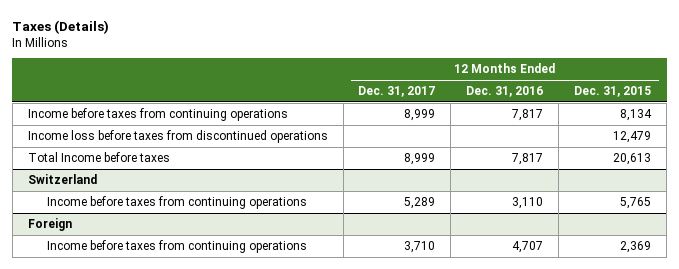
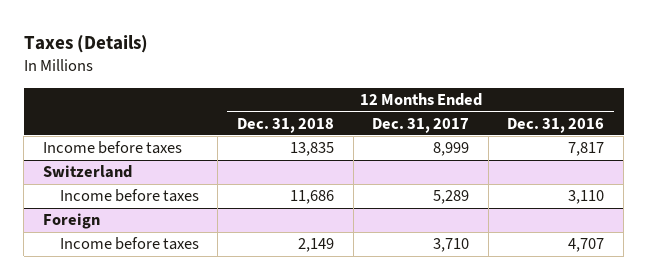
- | 12 Months Ended Dec. 31, 2017 | 12 Months Ended Dec. 31, 2016 | 12 Months Ended Dec. 31, 2015
+ | 12 Months Ended Dec. 31, 2018 | 12 Months Ended Dec. 31, 2017 | 12 Months Ended Dec. 31, 2016
- Income before taxes from continuing operations | 8,999 | 7,817 | 8,134
- Income loss before taxes from discontinued operations | | | 12,479
- Total Income before taxes | 8,999 | 7,817 | 20,613
+ Income before taxes | 13,835 | 8,999 | 7,817
@ Switzerland
- Income before taxes from continuing operations | 5,289 | 3,110 | 5,765
+ Income before taxes | 11,686 | 5,289 | 3,110
@ Foreign
- Income before taxes from continuing operations | 3,710 | 4,707 | 2,369
+ Income before taxes | 2,149 | 3,710 | 4,707

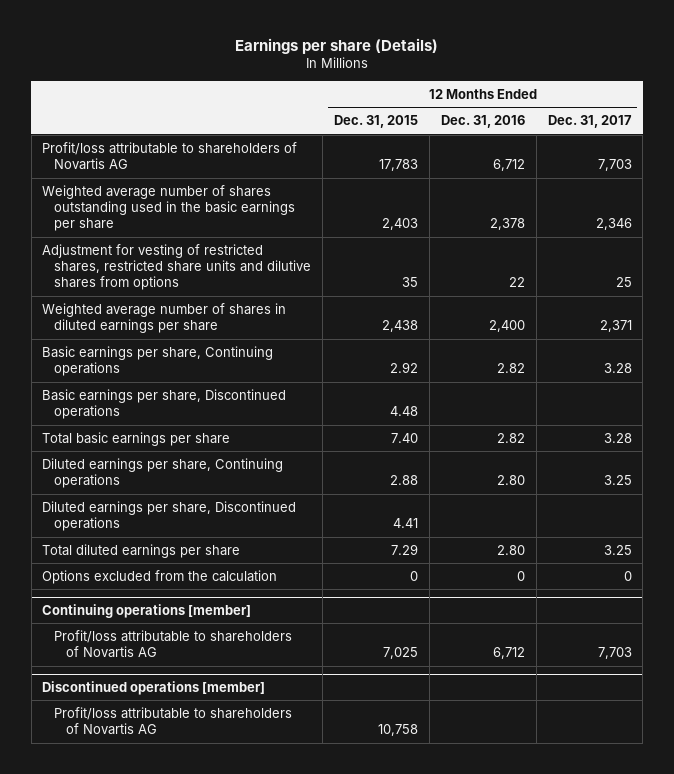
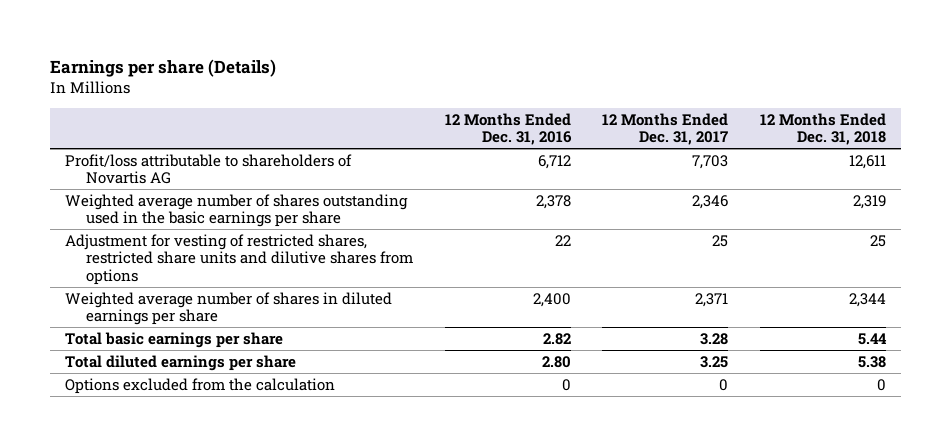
- | 12 Months Ended Dec. 31, 2015 | 12 Months Ended Dec. 31, 2016 | 12 Months Ended Dec. 31, 2017
+ | 12 Months Ended Dec. 31, 2016 | 12 Months Ended Dec. 31, 2017 | 12 Months Ended Dec. 31, 2018
- Basic earnings per share, Continuing operations | 2.92 | 2.82 | 3.28
- Basic earnings per share, Discontinued operations | 4.48 | |
- Diluted earnings per share, Continuing operations | 2.88 | 2.80 | 3.25
- Diluted earnings per share, Discontinued operations | 4.41 | |
- Continuing operations [member]
- Profit/loss attributable to shareholders of Novartis AG | 7,025 | 6,712 | 7,703
- Discontinued operations [member]
- Profit/loss attributable to shareholders of Novartis AG | 10,758 | |

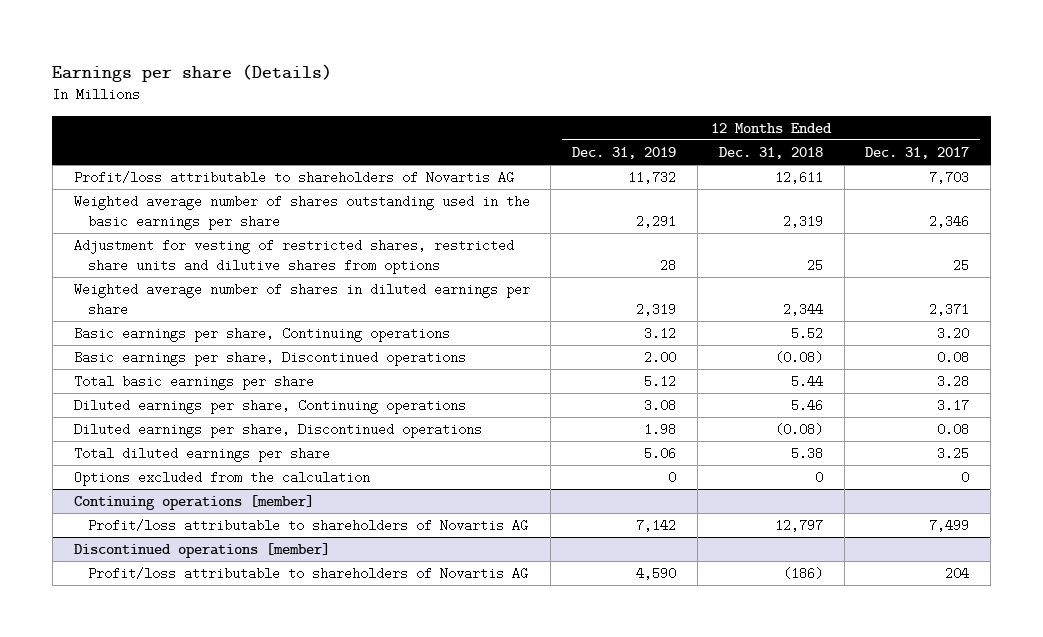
- | 12 Months Ended Dec. 31, 2016 | 12 Months Ended Dec. 31, 2017 | 12 Months Ended Dec. 31, 2018
+ | 12 Months Ended Dec. 31, 2019 | 12 Months Ended Dec. 31, 2018 | 12 Months Ended Dec. 31, 2017
+ Basic earnings per share, Continuing operations | 3.12 | 5.52 | 3.20
+ Basic earnings per share, Discontinued operations | 2.00 | (0.08) | 0.08
+ Diluted earnings per share, Continuing operations | 3.08 | 5.46 | 3.17
+ Diluted earnings per share, Discontinued operations | 1.98 | (0.08) | 0.08
+ Continuing operations [member]
+ Profit/loss attributable to shareholders of Novartis AG | 7,142 | 12,797 | 7,499
+ Discontinued operations [member]
+ Profit/loss attributable to shareholders of Novartis AG | 4,590 | (186) | 204

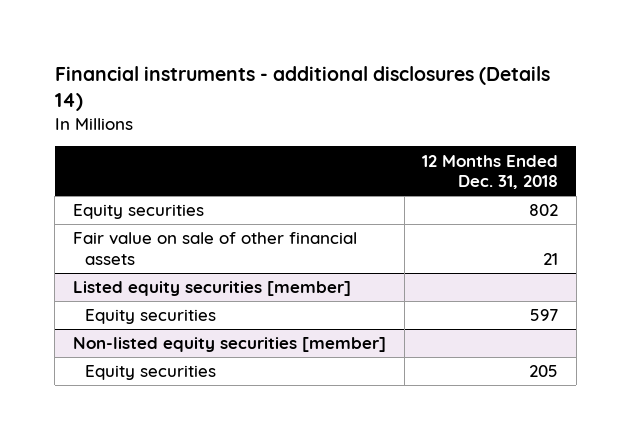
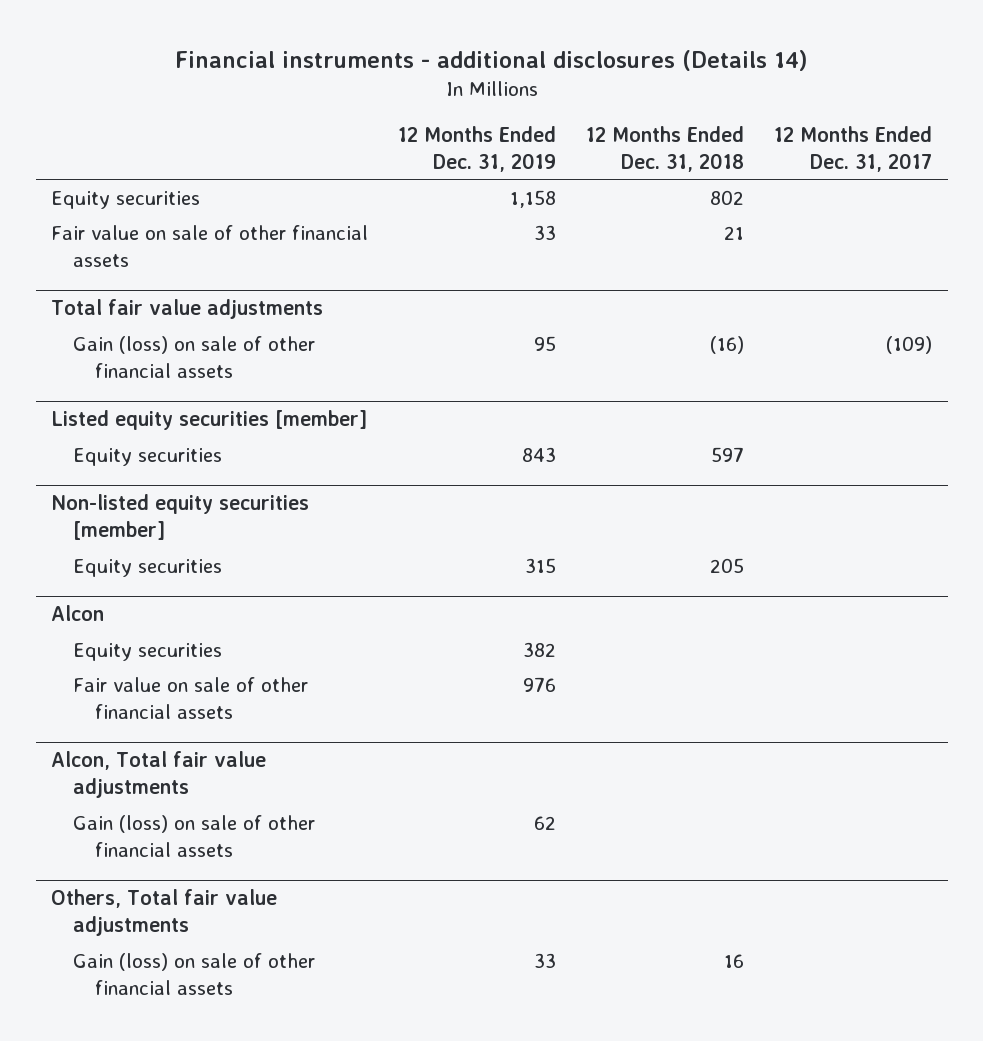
- | 12 Months Ended Dec. 31, 2018
+ | 12 Months Ended Dec. 31, 2019 | 12 Months Ended Dec. 31, 2018 | 12 Months Ended Dec. 31, 2017
+ Total fair value adjustments
+ Gain (loss) on sale of other financial assets | 95 | (16) | (109)
+ Alcon
+ Equity securities | 382 | |
+ Fair value on sale of other financial assets | 976 | |
+ Alcon, Total fair value adjustments
+ Gain (loss) on sale of other financial assets | 62 | |
+ Others, Total fair value adjustments
+ Gain (loss) on sale of other financial assets | 33 | 16 |

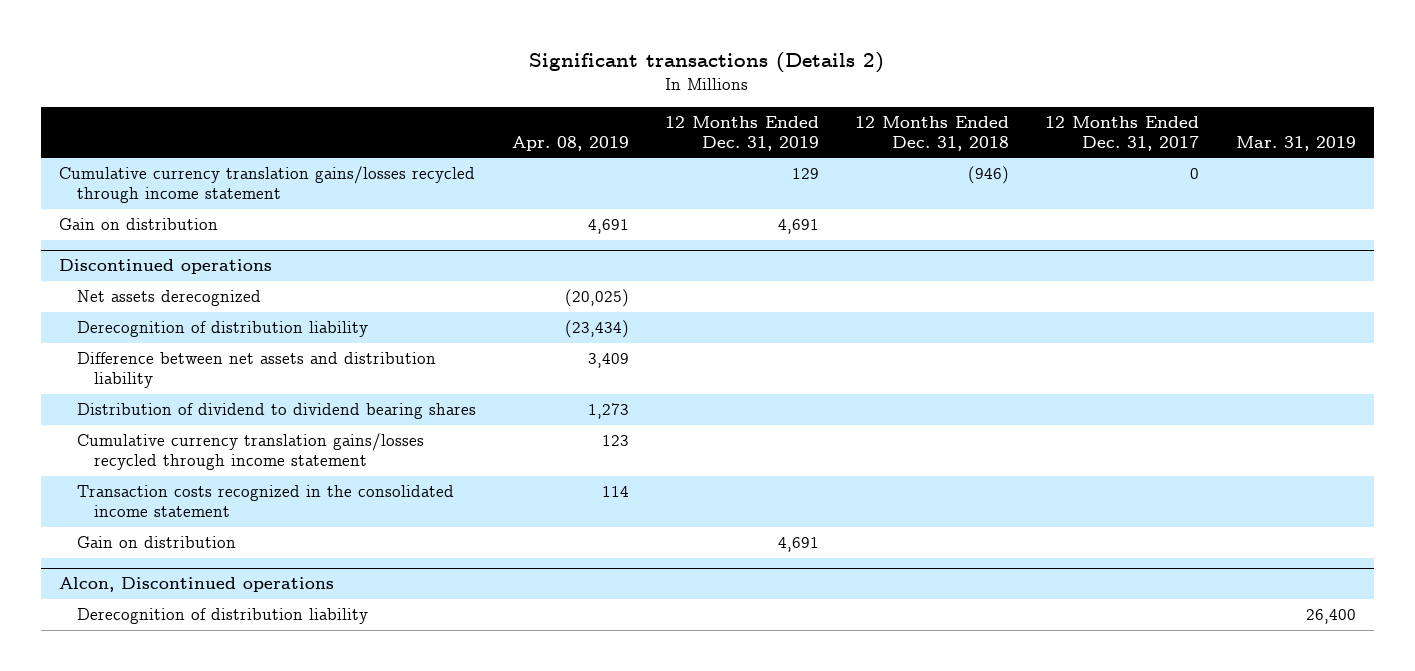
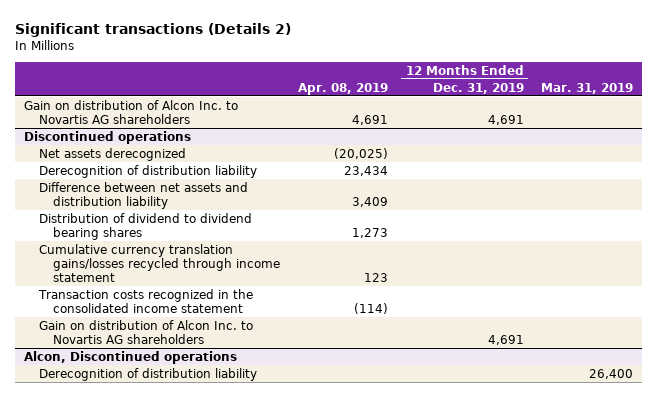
- | Apr. 08, 2019 | 12 Months Ended Dec. 31, 2019 | 12 Months Ended Dec. 31, 2018 | 12 Months Ended Dec. 31, 2017 | Mar. 31, 2019
+ | Apr. 08, 2019 | 12 Months Ended Dec. 31, 2019 | Mar. 31, 2019
- Cumulative currency translation gains/losses recycled through income statement | | 129 | (946) | 0 |
- Gain on distribution | 4,691 | 4,691 | | |
+ Gain on distribution of Alcon Inc. to Novartis AG shareholders | 4,691 | 4,691 |
@ Discontinued operations
- Derecognition of distribution liability | (23,434) | | | |
+ Derecognition of distribution liability | 23,434 | |
- Transaction costs recognized in the consolidated income statement | 114 | | | |
- Gain on distribution | | 4,691 | | |
+ Transaction costs recognized in the consolidated income statement | (114) | |
+ Gain on distribution of Alcon Inc. to Novartis AG shareholders | | 4,691 |

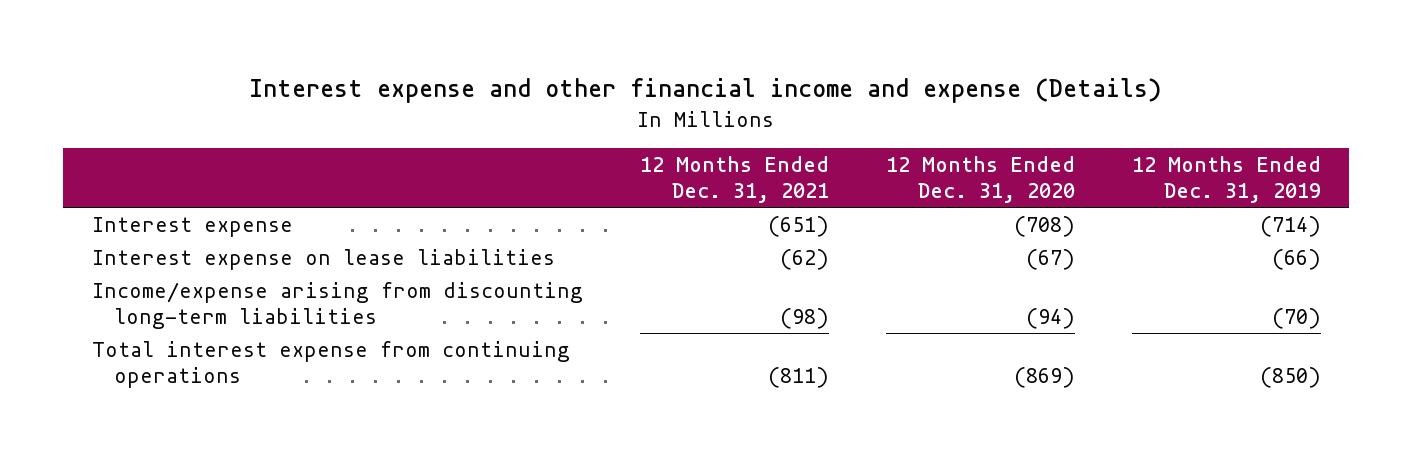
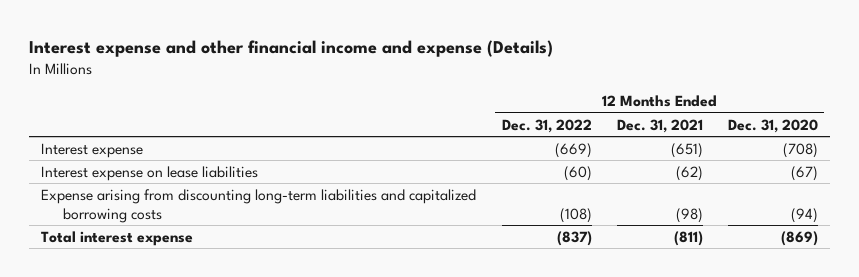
- | 12 Months Ended Dec. 31, 2021 | 12 Months Ended Dec. 31, 2020 | 12 Months Ended Dec. 31, 2019
+ | 12 Months Ended Dec. 31, 2022 | 12 Months Ended Dec. 31, 2021 | 12 Months Ended Dec. 31, 2020
- Income/expense arising from discounting long-term liabilities | (98) | (94) | (70)
- Total interest expense from continuing operations | (811) | (869) | (850)
+ Expense arising from discounting long-term liabilities and capitalized borrowing costs | (108) | (98) | (94)
+ Total interest expense | (837) | (811) | (869)

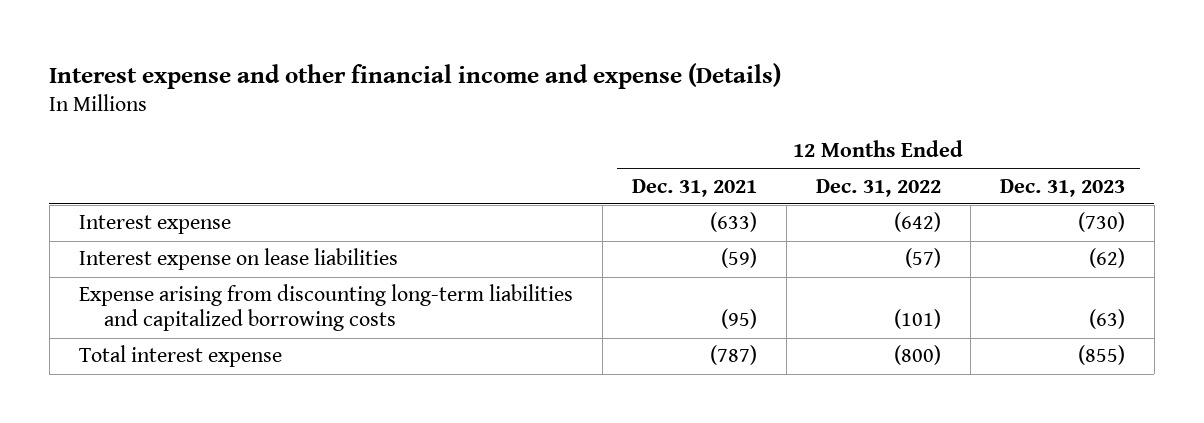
- | 12 Months Ended Dec. 31, 2022 | 12 Months Ended Dec. 31, 2021 | 12 Months Ended Dec. 31, 2020
+ | 12 Months Ended Dec. 31, 2021 | 12 Months Ended Dec. 31, 2022 | 12 Months Ended Dec. 31, 2023
- Interest expense | (669) | (651) | (708)
- Interest expense on lease liabilities | (60) | (62) | (67)
- Expense arising from discounting long-term liabilities and capitalized borrowing costs | (108) | (98) | (94)
- Total interest expense | (837) | (811) | (869)
+ Interest expense | (633) | (642) | (730)
+ Interest expense on lease liabilities | (59) | (57) | (62)
+ Expense arising from discounting long-term liabilities and capitalized borrowing costs | (95) | (101) | (63)
+ Total interest expense | (787) | (800) | (855)

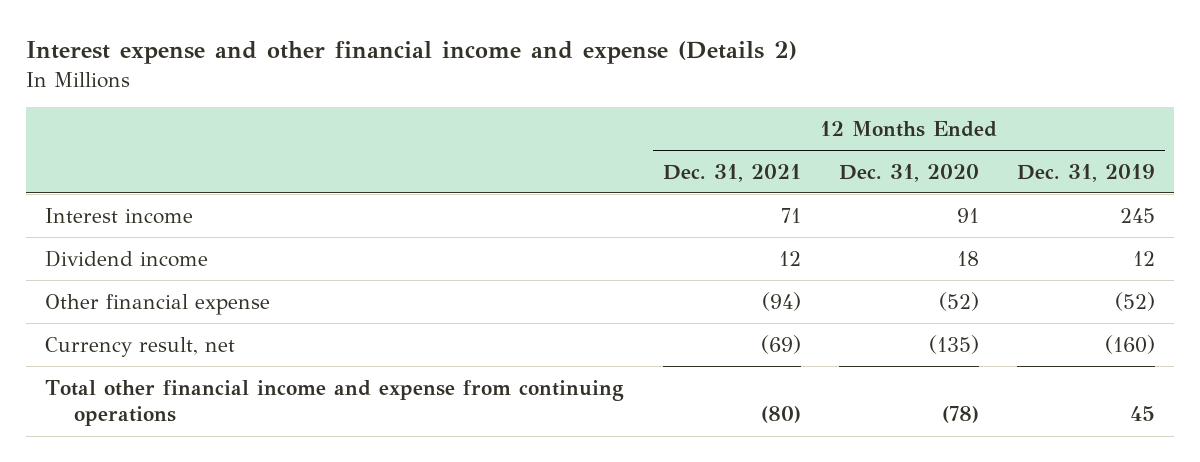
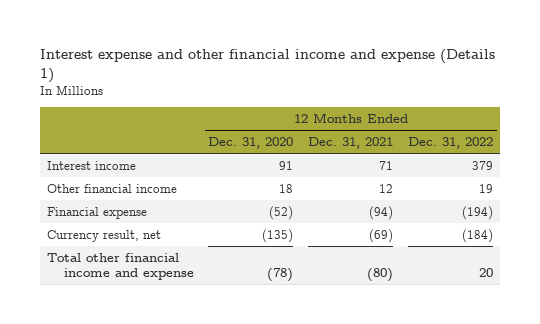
- Interest expense and other financial income and expense (Details 2)
+ Interest expense and other financial income and expense (Details 1)
- | 12 Months Ended Dec. 31, 2021 | 12 Months Ended Dec. 31, 2020 | 12 Months Ended Dec. 31, 2019
+ | 12 Months Ended Dec. 31, 2020 | 12 Months Ended Dec. 31, 2021 | 12 Months Ended Dec. 31, 2022
- Dividend income | 12 | 18 | 12
- Other financial expense | (94) | (52) | (52)
+ Other financial income | 18 | 12 | 19
+ Financial expense | (52) | (94) | (194)
- Total other financial income and expense from continuing operations | (80) | (78) | 45
+ Total other financial income and expense | (78) | (80) | 20

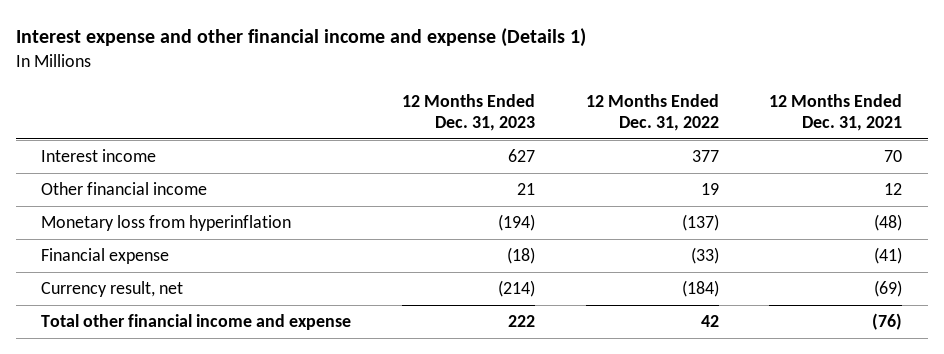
- | 12 Months Ended Dec. 31, 2020 | 12 Months Ended Dec. 31, 2021 | 12 Months Ended Dec. 31, 2022
+ | 12 Months Ended Dec. 31, 2023 | 12 Months Ended Dec. 31, 2022 | 12 Months Ended Dec. 31, 2021
- Interest income | 91 | 71 | 379
+ Interest income | 627 | 377 | 70
- Financial expense | (52) | (94) | (194)
+ Monetary loss from hyperinflation | (194) | (137) | (48)
+ Financial expense | (18) | (33) | (41)
- Total other financial income and expense | (78) | (80) | 20
+ Total other financial income and expense | 222 | 42 | (76)

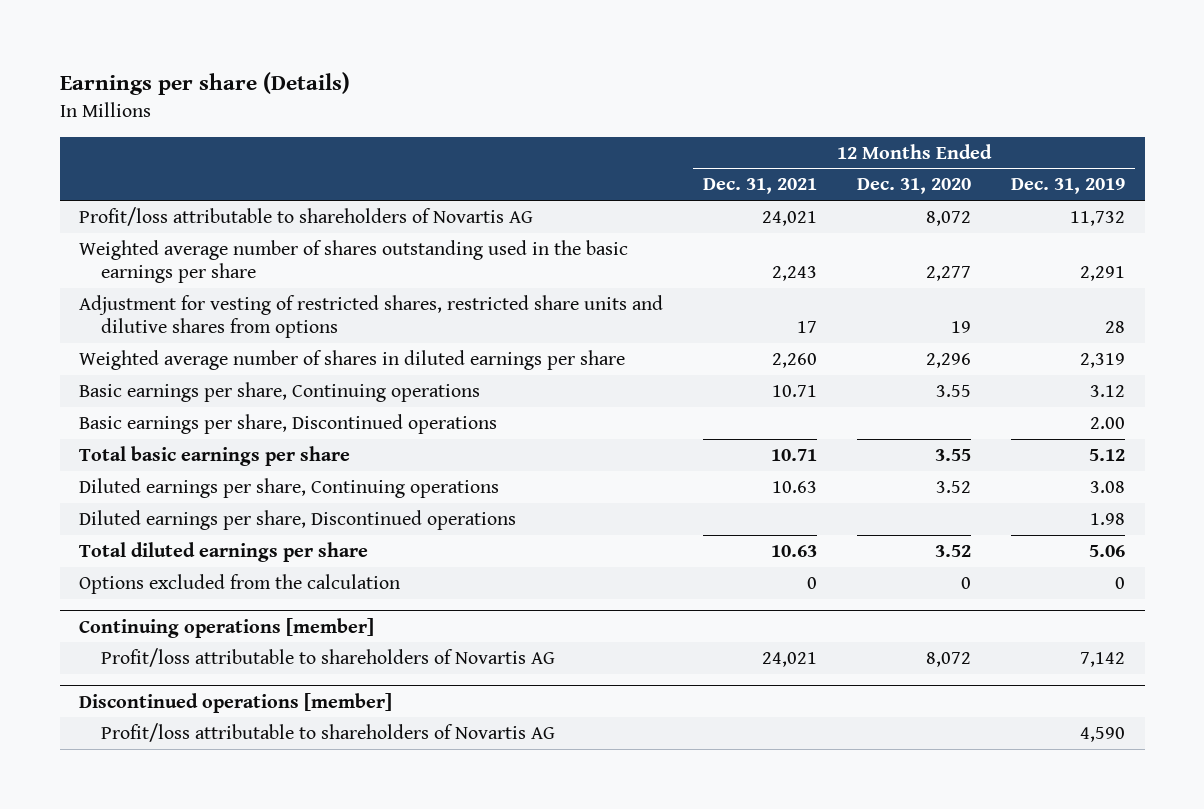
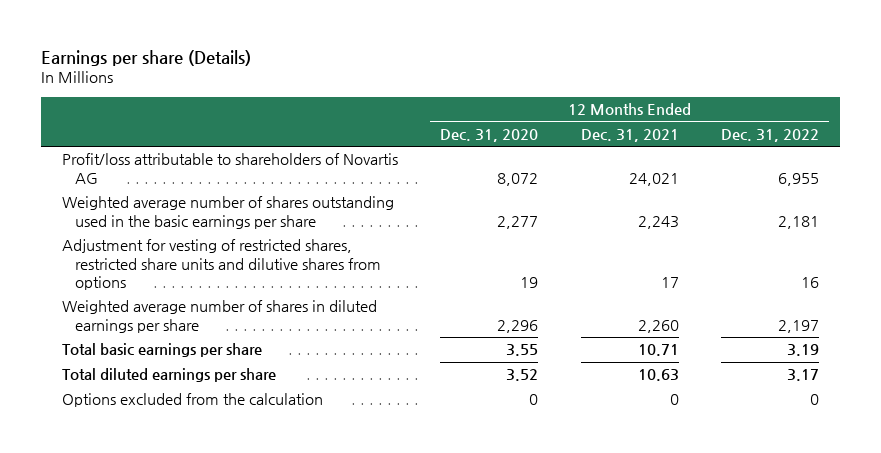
- | 12 Months Ended Dec. 31, 2021 | 12 Months Ended Dec. 31, 2020 | 12 Months Ended Dec. 31, 2019
+ | 12 Months Ended Dec. 31, 2020 | 12 Months Ended Dec. 31, 2021 | 12 Months Ended Dec. 31, 2022
- Basic earnings per share, Continuing operations | 10.71 | 3.55 | 3.12
- Basic earnings per share, Discontinued operations | | | 2.00
- Diluted earnings per share, Continuing operations | 10.63 | 3.52 | 3.08
- Diluted earnings per share, Discontinued operations | | | 1.98
- Continuing operations [member]
- Profit/loss attributable to shareholders of Novartis AG | 24,021 | 8,072 | 7,142
- Discontinued operations [member]
- Profit/loss attributable to shareholders of Novartis AG | | | 4,590

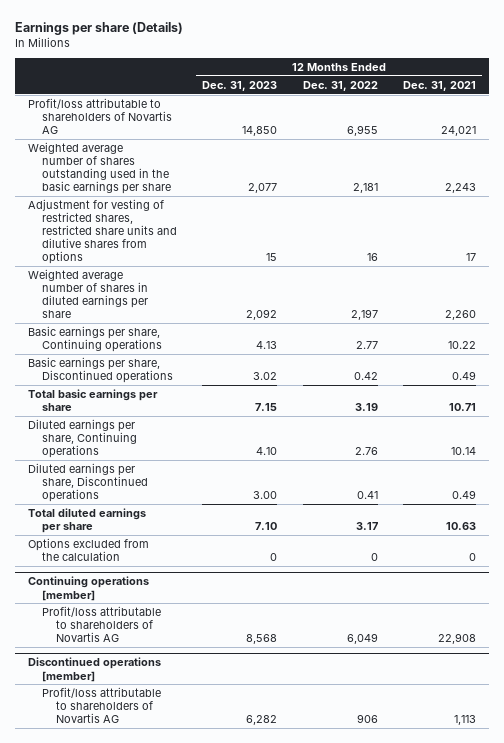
- | 12 Months Ended Dec. 31, 2020 | 12 Months Ended Dec. 31, 2021 | 12 Months Ended Dec. 31, 2022
+ | 12 Months Ended Dec. 31, 2023 | 12 Months Ended Dec. 31, 2022 | 12 Months Ended Dec. 31, 2021
+ Basic earnings per share, Continuing operations | 4.13 | 2.77 | 10.22
+ Basic earnings per share, Discontinued operations | 3.02 | 0.42 | 0.49
+ Diluted earnings per share, Continuing operations | 4.10 | 2.76 | 10.14
+ Diluted earnings per share, Discontinued operations | 3.00 | 0.41 | 0.49
+ Continuing operations [member]
+ Profit/loss attributable to shareholders of Novartis AG | 8,568 | 6,049 | 22,908
+ Discontinued operations [member]
+ Profit/loss attributable to shareholders of Novartis AG | 6,282 | 906 | 1,113

